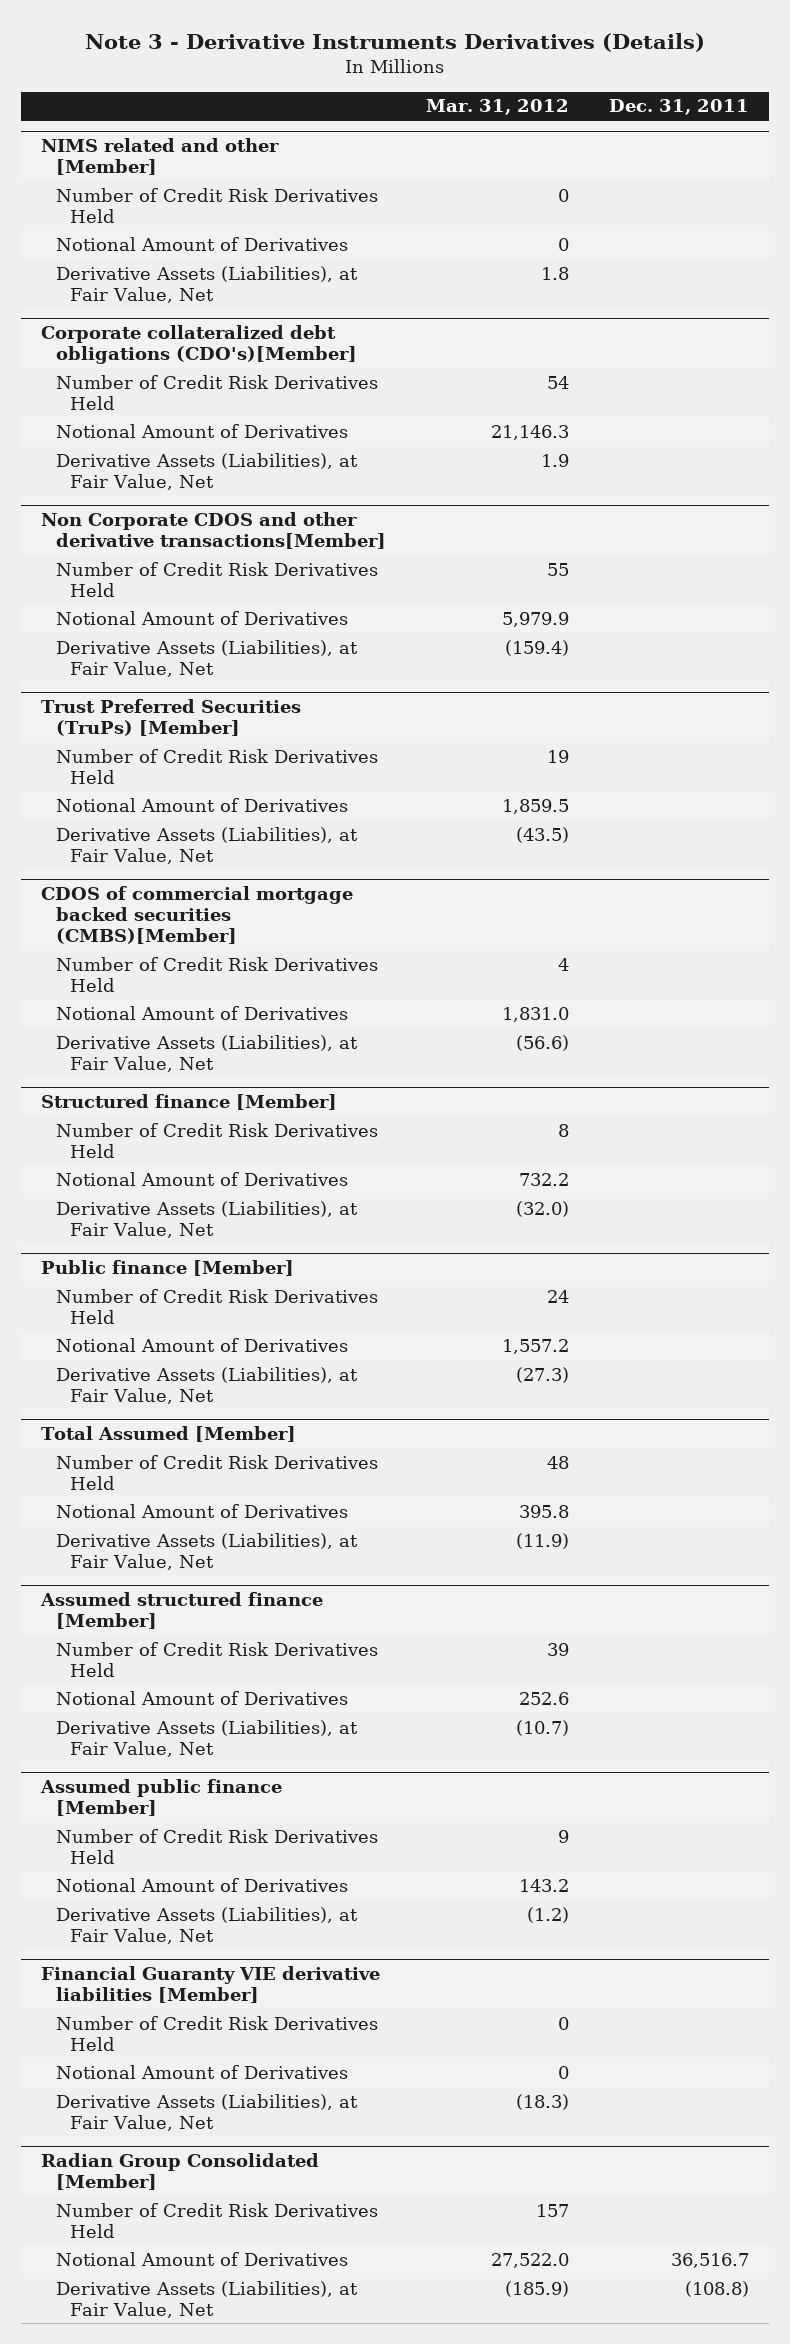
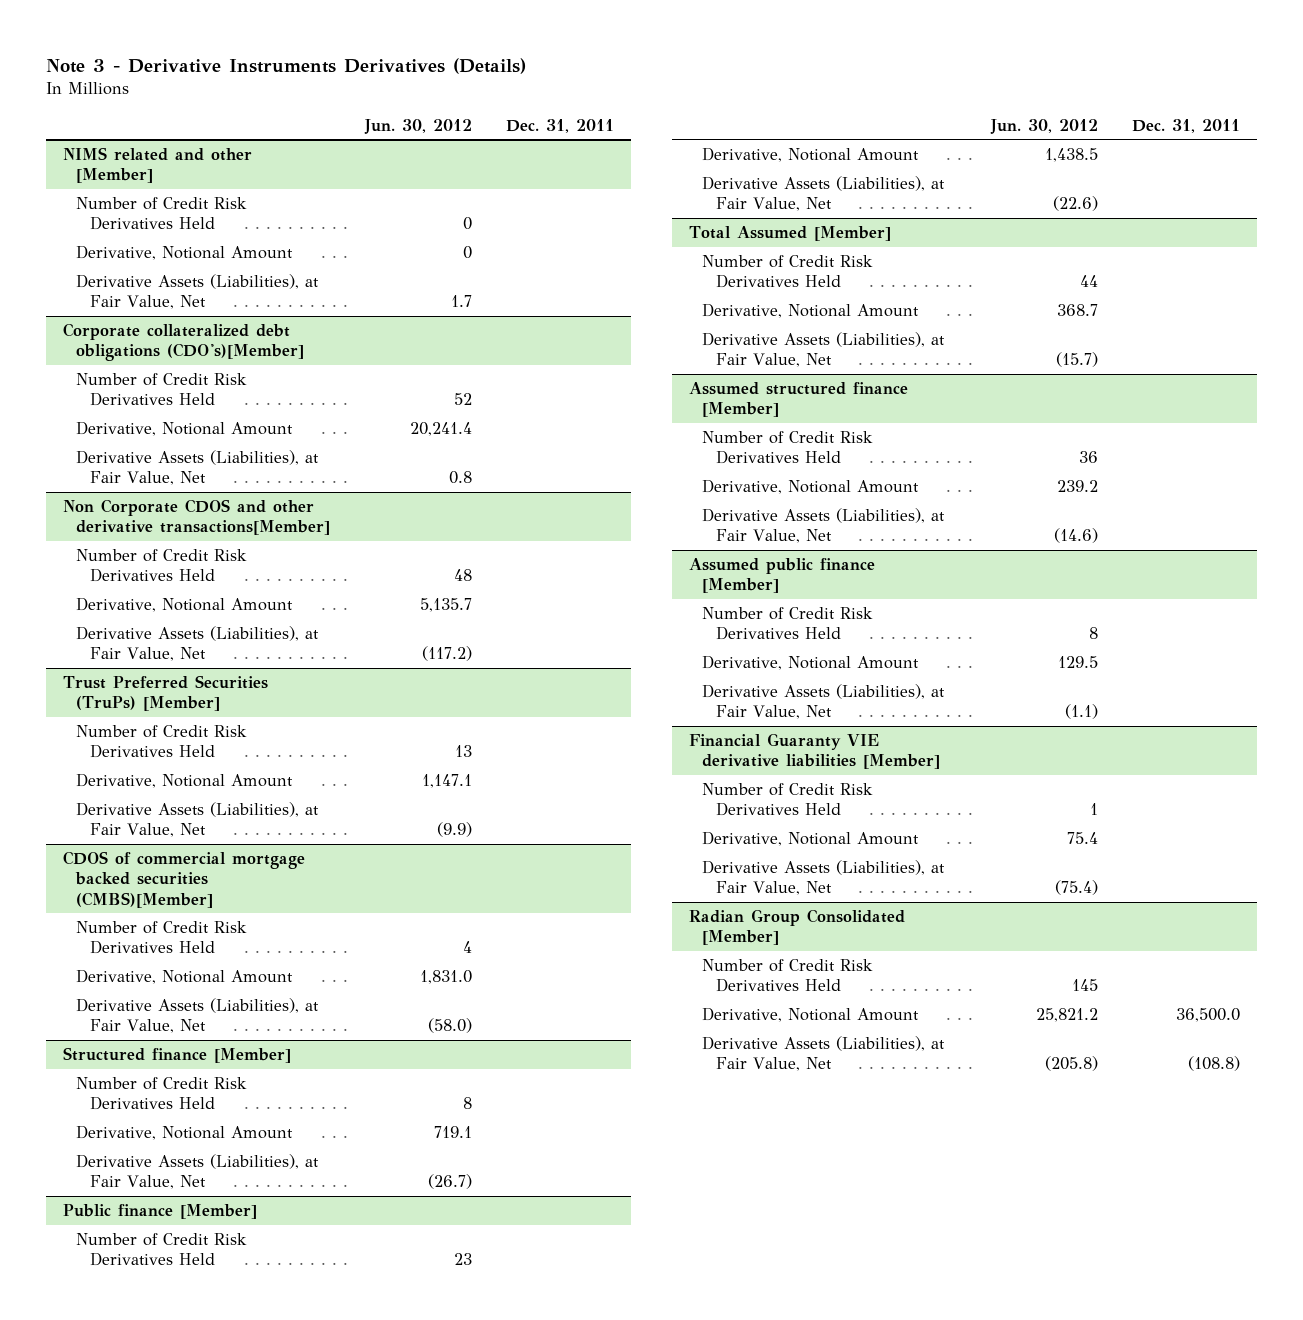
- | Mar. 31, 2012 | Dec. 31, 2011
+ | Jun. 30, 2012 | Dec. 31, 2011
@ NIMS related and other [Member]
- Notional Amount of Derivatives | 0 |
+ Derivative, Notional Amount | 0 |
@ Corporate collateralized debt obligations (CDO's)[Member]
- Notional Amount of Derivatives | 21,146.3 |
+ Derivative, Notional Amount | 20,241.4 |
@ Non Corporate CDOS and other derivative transactions[Member]
- Notional Amount of Derivatives | 5,979.9 |
+ Derivative, Notional Amount | 5,135.7 |
@ Trust Preferred Securities (TruPs) [Member]
- Notional Amount of Derivatives | 1,859.5 |
+ Derivative, Notional Amount | 1,147.1 |
@ CDOS of commercial mortgage backed securities (CMBS)[Member]
- Notional Amount of Derivatives | 1,831.0 |
+ Derivative, Notional Amount | 1,831.0 |
@ Structured finance [Member]
- Notional Amount of Derivatives | 732.2 |
+ Derivative, Notional Amount | 719.1 |
@ Public finance [Member]
- Notional Amount of Derivatives | 1,557.2 |
+ Derivative, Notional Amount | 1,438.5 |
@ Total Assumed [Member]
- Notional Amount of Derivatives | 395.8 |
+ Derivative, Notional Amount | 368.7 |
@ Assumed structured finance [Member]
- Notional Amount of Derivatives | 252.6 |
+ Derivative, Notional Amount | 239.2 |
@ Assumed public finance [Member]
- Notional Amount of Derivatives | 143.2 |
+ Derivative, Notional Amount | 129.5 |
@ Financial Guaranty VIE derivative liabilities [Member]
- Notional Amount of Derivatives | 0 |
+ Derivative, Notional Amount | 75.4 |
@ Radian Group Consolidated [Member]
- Notional Amount of Derivatives | 27,522.0 | 36,516.7
+ Derivative, Notional Amount | 25,821.2 | 36,500.0

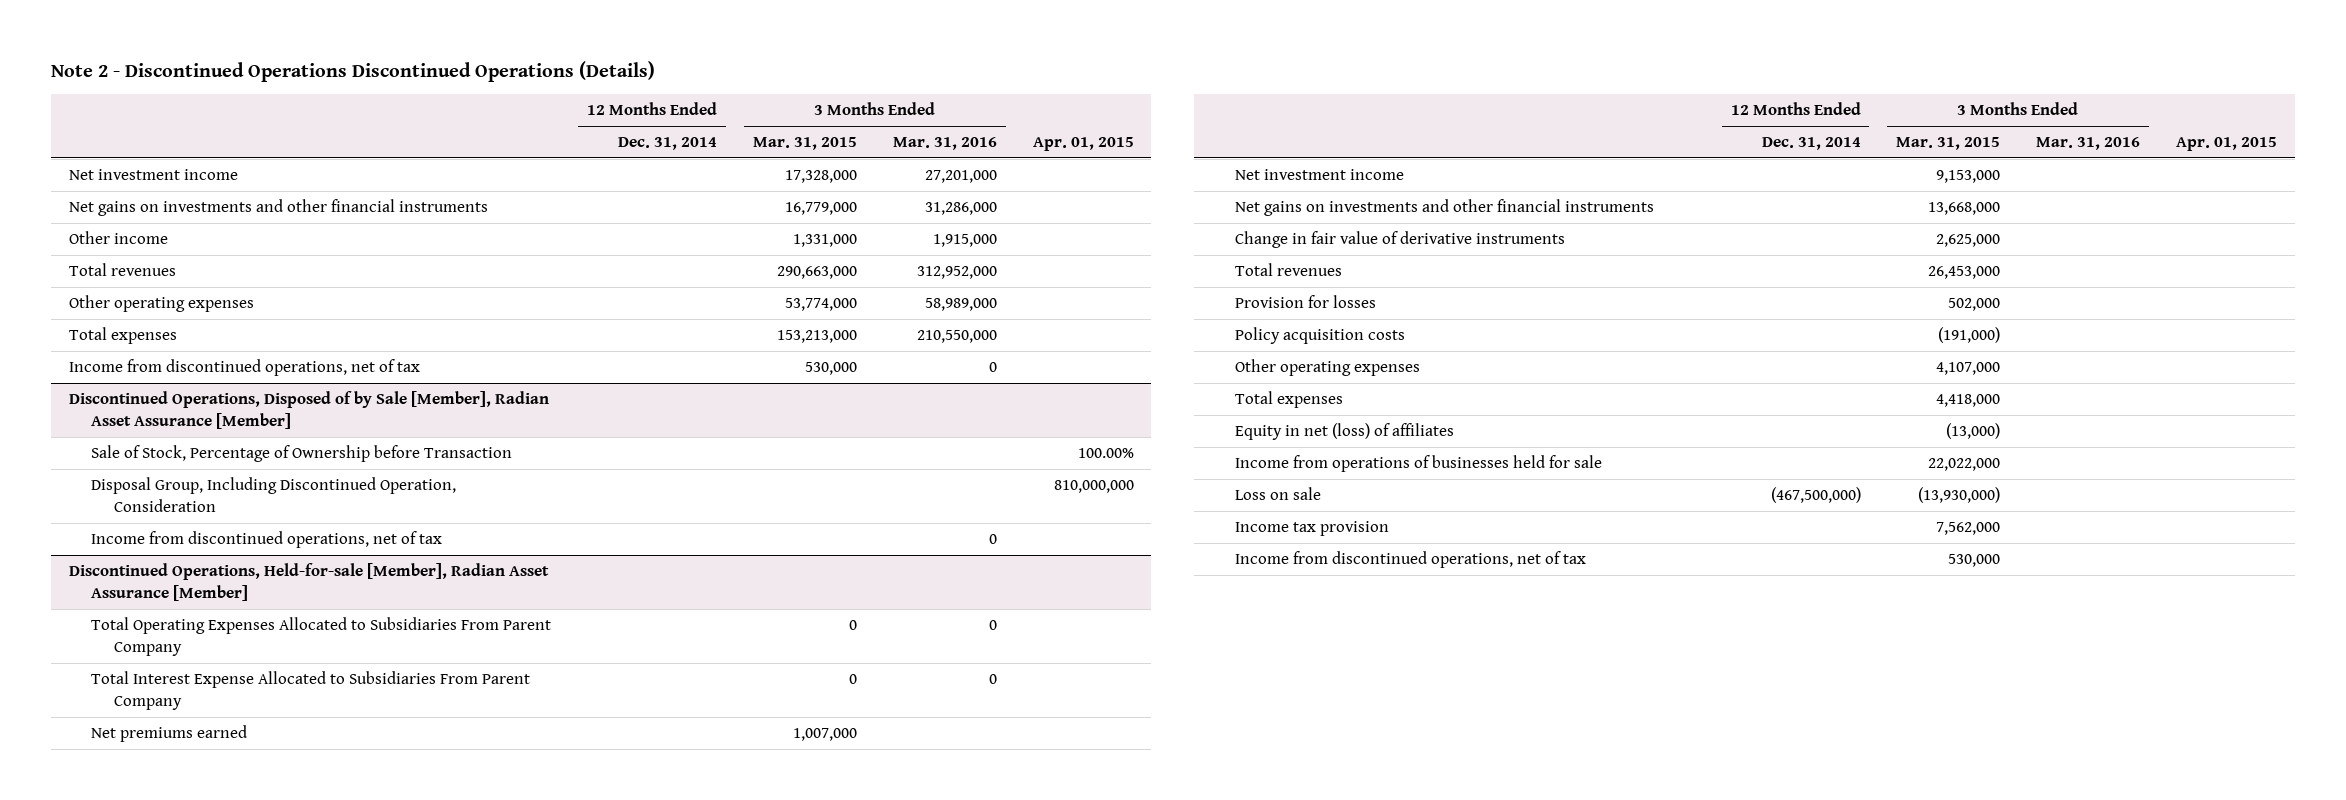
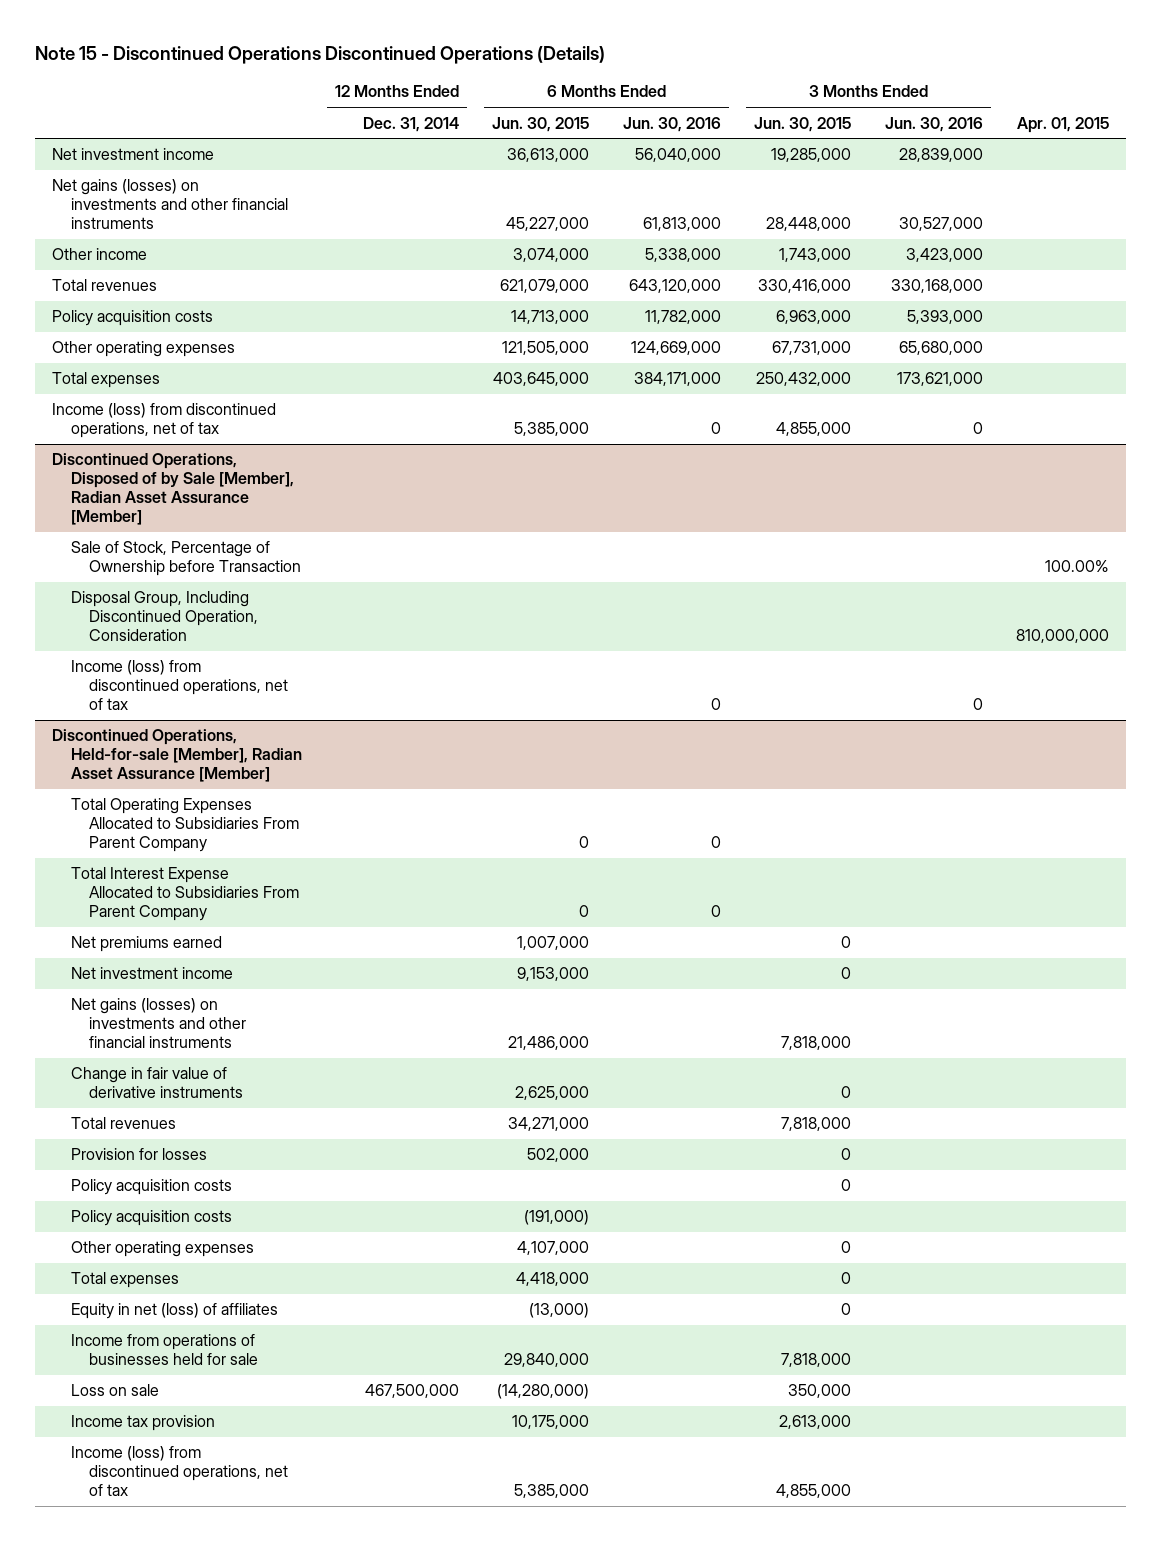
- Note 2 - Discontinued Operations Discontinued Operations (Details)
+ Note 15 - Discontinued Operations Discontinued Operations (Details)
- | 12 Months Ended Dec. 31, 2014 | 3 Months Ended Mar. 31, 2015 | 3 Months Ended Mar. 31, 2016 | Apr. 01, 2015
+ | 12 Months Ended Dec. 31, 2014 | 6 Months Ended Jun. 30, 2015 | 6 Months Ended Jun. 30, 2016 | 3 Months Ended Jun. 30, 2015 | 3 Months Ended Jun. 30, 2016 | Apr. 01, 2015
- Net gains on investments and other financial instruments | | 16,779,000 | 31,286,000 |
+ Net gains (losses) on investments and other financial instruments | | 45,227,000 | 61,813,000 | 28,448,000 | 30,527,000 |
+ Policy acquisition costs | | 14,713,000 | 11,782,000 | 6,963,000 | 5,393,000 |
- Income from discontinued operations, net of tax | | 530,000 | 0 |
+ Income (loss) from discontinued operations, net of tax | | 5,385,000 | 0 | 4,855,000 | 0 |
@ Discontinued Operations, Disposed of by Sale [Member], Radian Asset Assurance [Member]
- Income from discontinued operations, net of tax | | | 0 |
+ Income (loss) from discontinued operations, net of tax | | | 0 | | 0 |
@ Discontinued Operations, Held-for-sale [Member], Radian Asset Assurance [Member]
- Net gains on investments and other financial instruments | | 13,668,000 | |
+ Net gains (losses) on investments and other financial instruments | | 21,486,000 | | 7,818,000 | |
+ Policy acquisition costs | | (191,000) | | | |
- Loss on sale | (467,500,000) | (13,930,000) | |
+ Loss on sale | 467,500,000 | (14,280,000) | | 350,000 | |
- Income from discontinued operations, net of tax | | 530,000 | |
+ Income (loss) from discontinued operations, net of tax | | 5,385,000 | | 4,855,000 | |

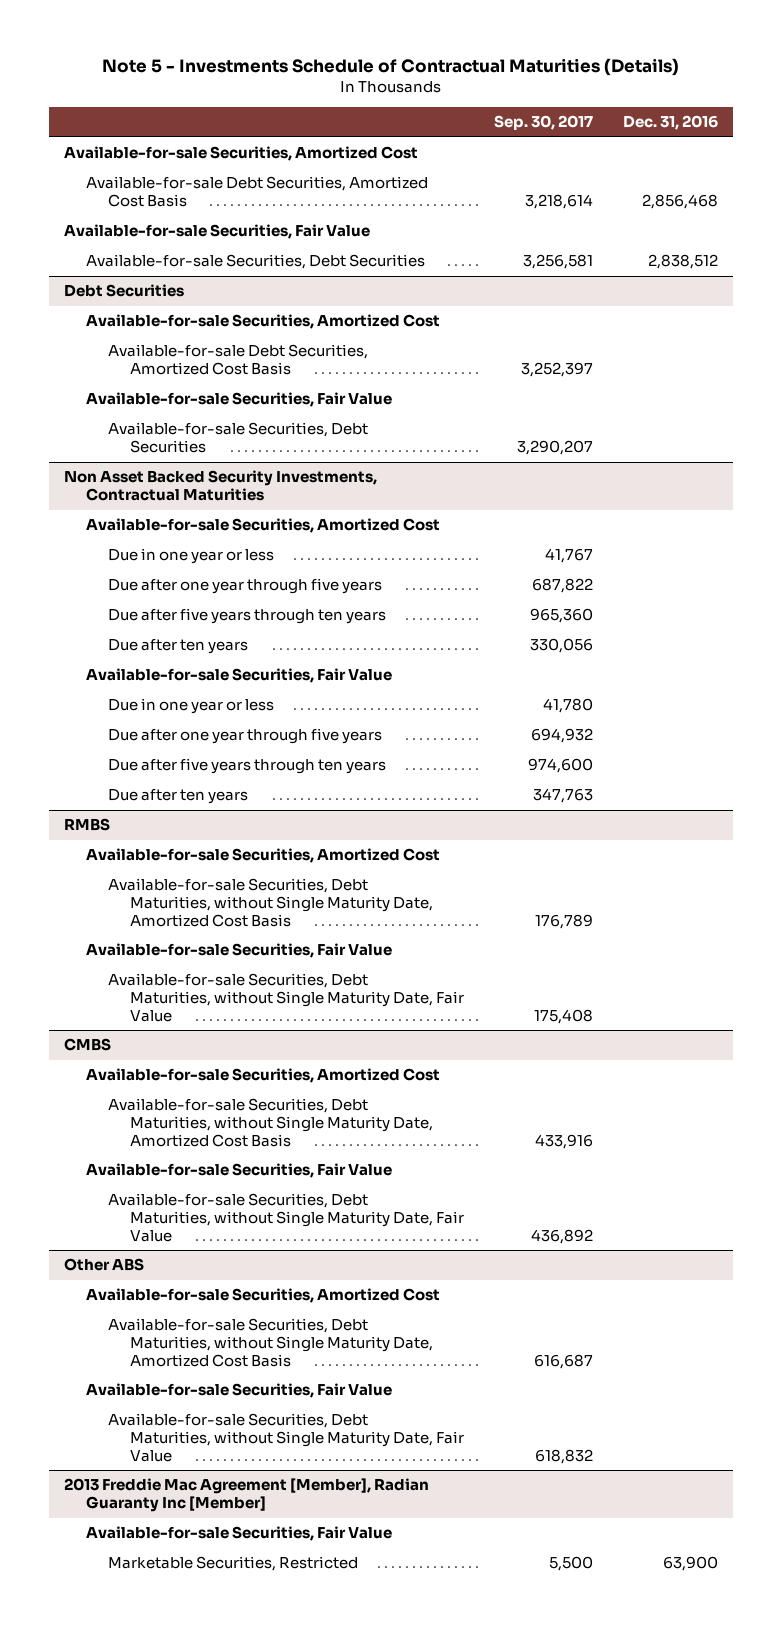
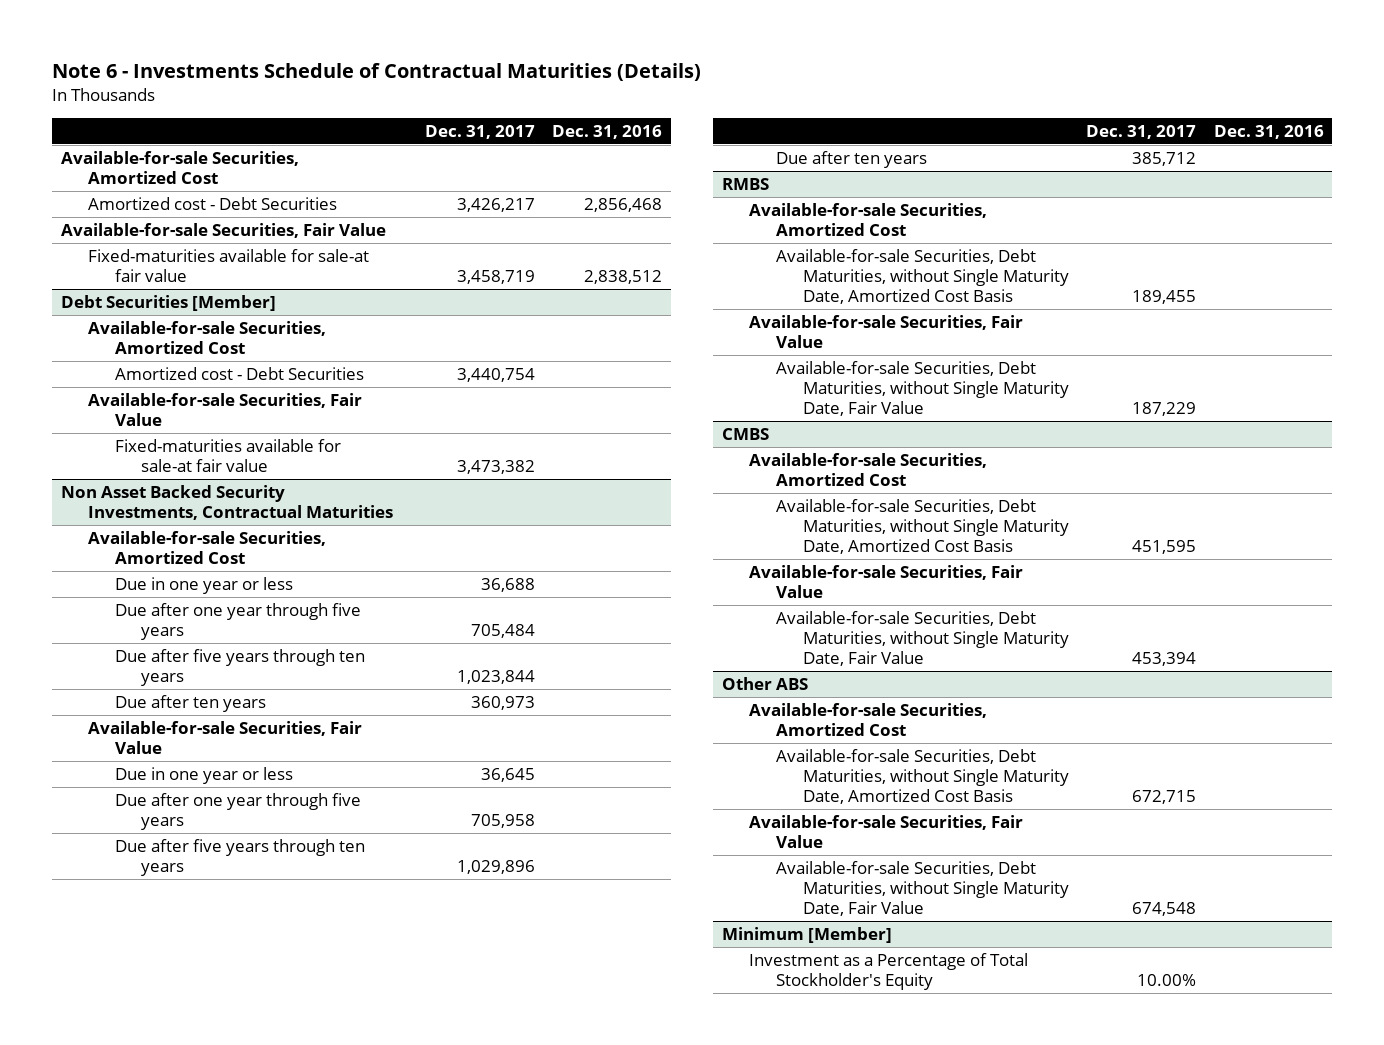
- Note 5 - Investments Schedule of Contractual Maturities (Details)
+ Note 6 - Investments Schedule of Contractual Maturities (Details)
- | Sep. 30, 2017 | Dec. 31, 2016
+ | Dec. 31, 2017 | Dec. 31, 2016
- Available-for-sale Debt Securities, Amortized Cost Basis | 3,218,614 | 2,856,468
+ Amortized cost - Debt Securities | 3,426,217 | 2,856,468
- Available-for-sale Securities, Debt Securities | 3,256,581 | 2,838,512
- Debt Securities
+ Fixed-maturities available for sale-at fair value | 3,458,719 | 2,838,512
+ Debt Securities [Member]
- Available-for-sale Debt Securities, Amortized Cost Basis | 3,252,397 |
+ Amortized cost - Debt Securities | 3,440,754 |
- Available-for-sale Securities, Debt Securities | 3,290,207 |
+ Fixed-maturities available for sale-at fair value | 3,473,382 |
- 2013 Freddie Mac Agreement [Member], Radian Guaranty Inc [Member]
- Available-for-sale Securities, Fair Value
- Marketable Securities, Restricted | 5,500 | 63,900
+ Minimum [Member]
+ Investment as a Percentage of Total Stockholder's Equity | 10.00% |

